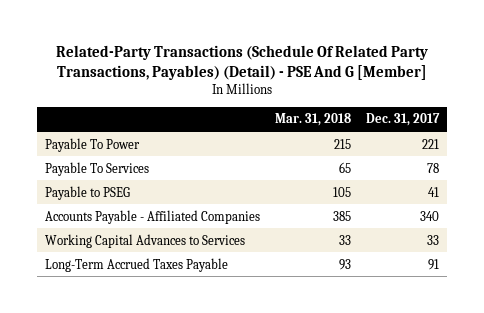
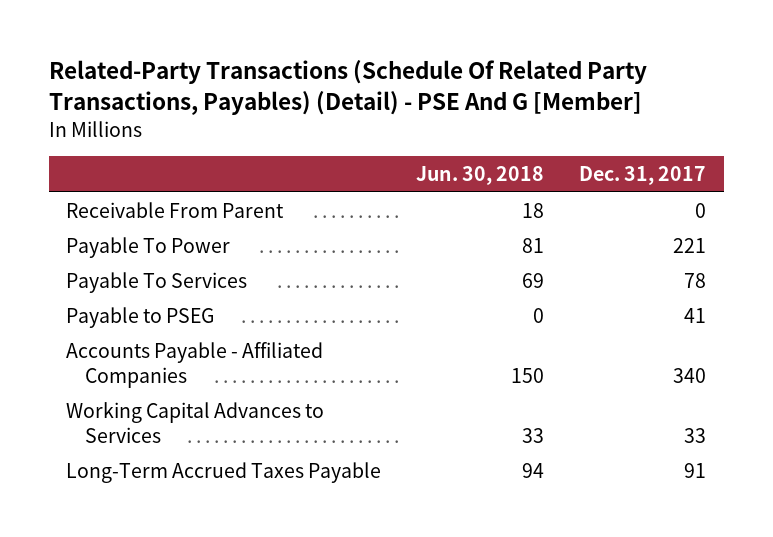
- | Mar. 31, 2018 | Dec. 31, 2017
+ | Jun. 30, 2018 | Dec. 31, 2017
+ Receivable From Parent | 18 | 0

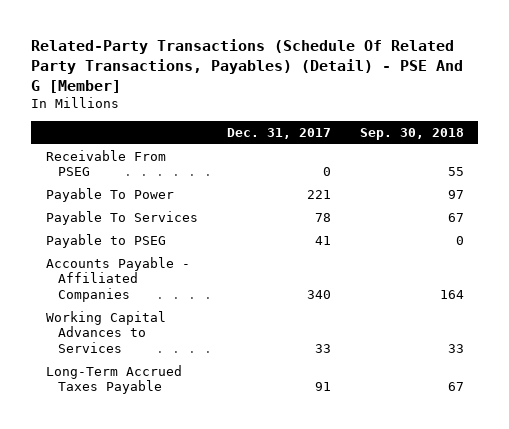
- | Jun. 30, 2018 | Dec. 31, 2017
+ | Dec. 31, 2017 | Sep. 30, 2018
- Receivable From Parent | 18 | 0
+ Receivable From PSEG | 0 | 55

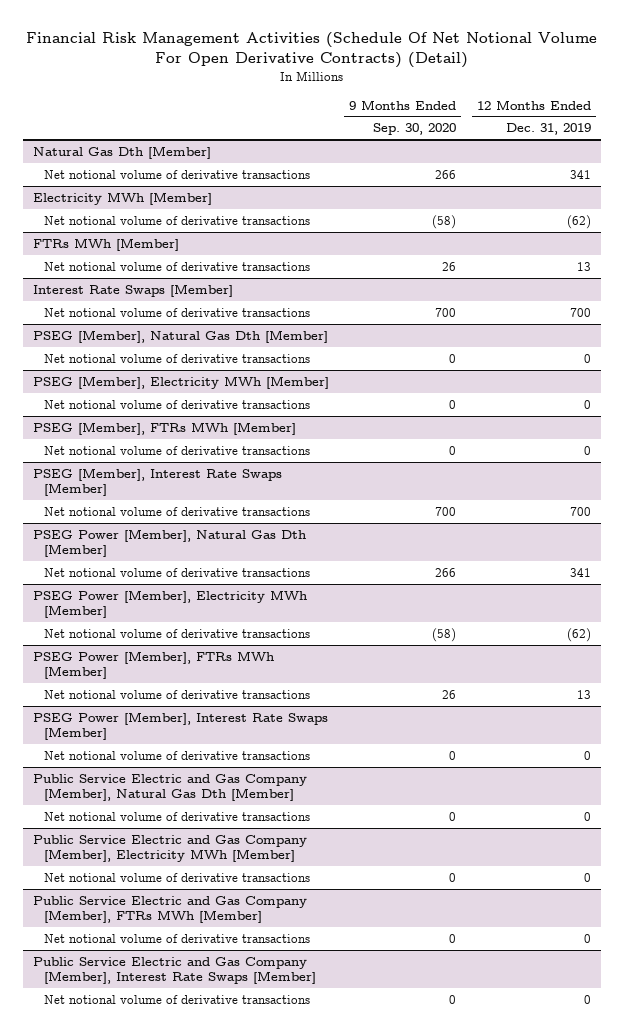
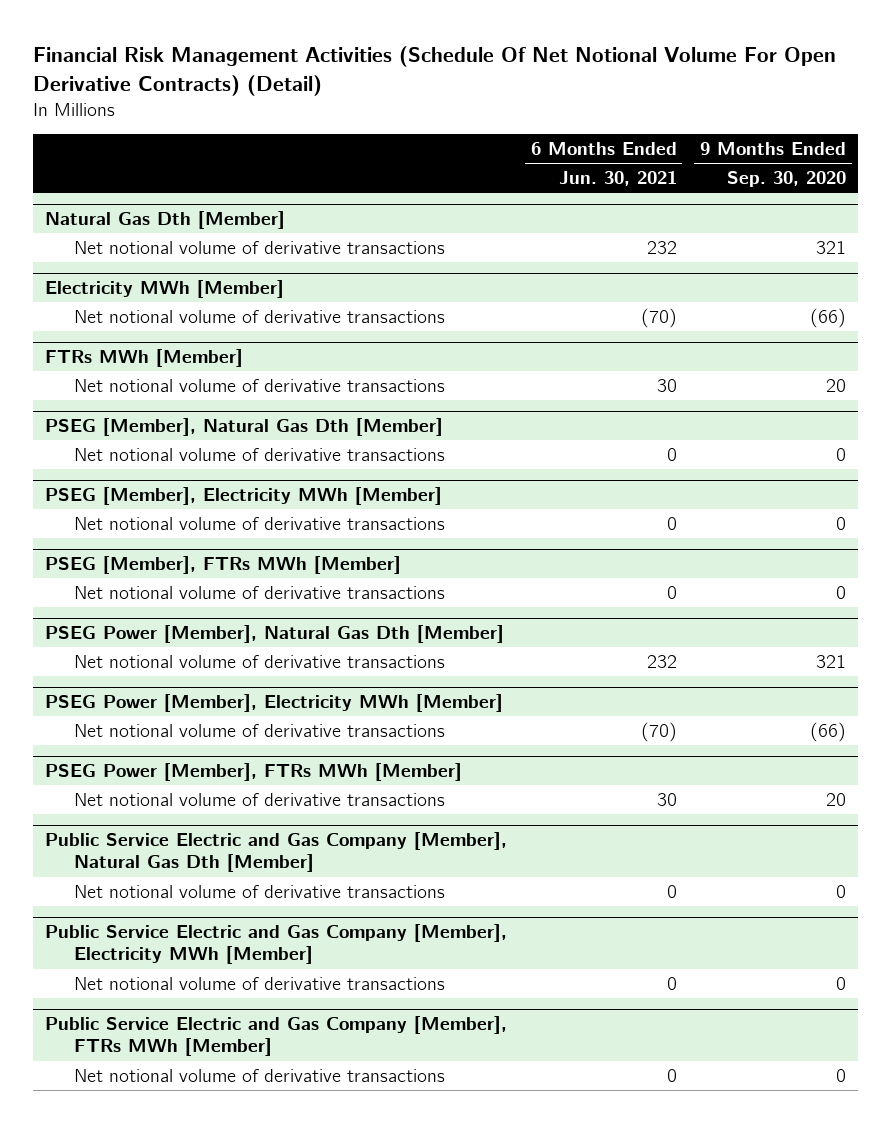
- | 9 Months Ended Sep. 30, 2020 | 12 Months Ended Dec. 31, 2019
+ | 6 Months Ended Jun. 30, 2021 | 9 Months Ended Sep. 30, 2020
@ Natural Gas Dth [Member]
- Net notional volume of derivative transactions | 266 | 341
+ Net notional volume of derivative transactions | 232 | 321
@ Electricity MWh [Member]
- Net notional volume of derivative transactions | (58) | (62)
+ Net notional volume of derivative transactions | (70) | (66)
@ FTRs MWh [Member]
- Net notional volume of derivative transactions | 26 | 13
- Interest Rate Swaps [Member]
- Net notional volume of derivative transactions | 700 | 700
@ FTRs MWh [Member]
+ Net notional volume of derivative transactions | 30 | 20
- PSEG [Member], Interest Rate Swaps [Member]
- Net notional volume of derivative transactions | 700 | 700
@ PSEG Power [Member], Natural Gas Dth [Member]
- Net notional volume of derivative transactions | 266 | 341
+ Net notional volume of derivative transactions | 232 | 321
@ PSEG Power [Member], Electricity MWh [Member]
- Net notional volume of derivative transactions | (58) | (62)
+ Net notional volume of derivative transactions | (70) | (66)
@ PSEG Power [Member], FTRs MWh [Member]
- Net notional volume of derivative transactions | 26 | 13
- PSEG Power [Member], Interest Rate Swaps [Member]
- Net notional volume of derivative transactions | 0 | 0
@ PSEG Power [Member], FTRs MWh [Member]
+ Net notional volume of derivative transactions | 30 | 20
- Public Service Electric and Gas Company [Member], Interest Rate Swaps [Member]
- Net notional volume of derivative transactions | 0 | 0

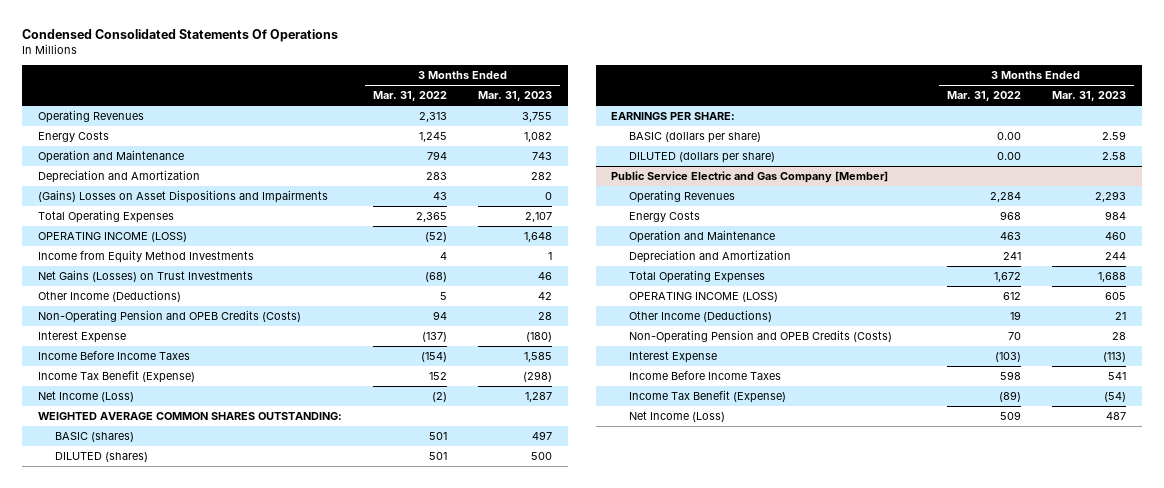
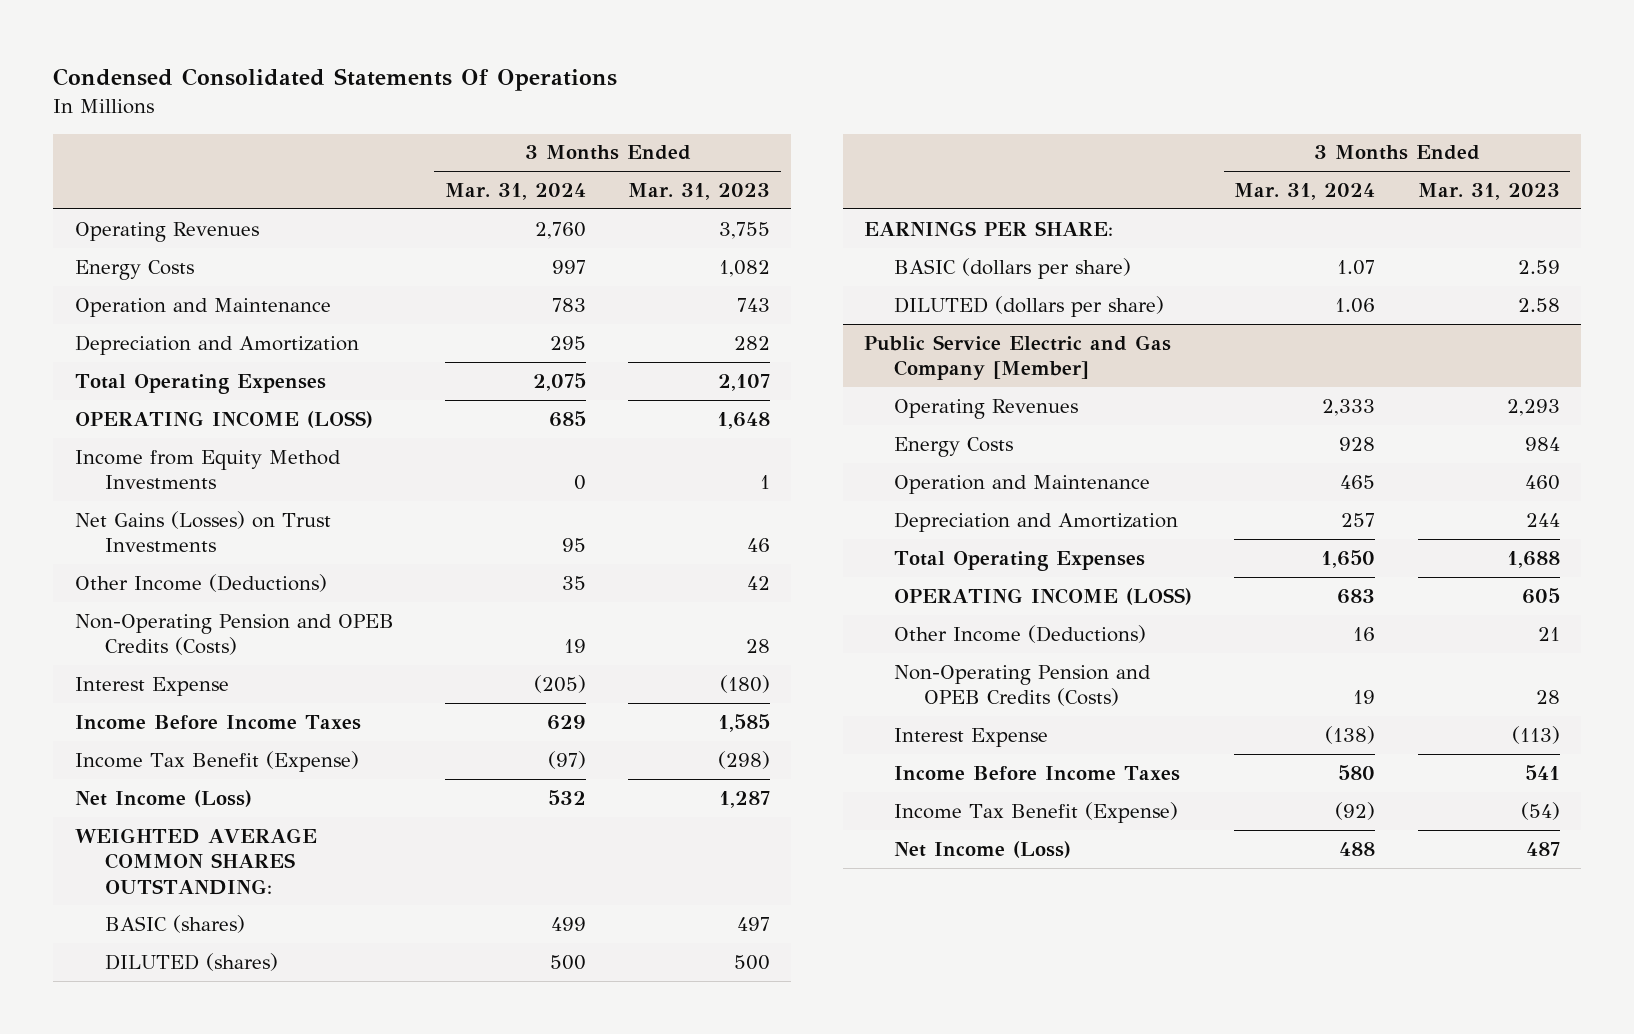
- | 3 Months Ended Mar. 31, 2022 | 3 Months Ended Mar. 31, 2023
+ | 3 Months Ended Mar. 31, 2024 | 3 Months Ended Mar. 31, 2023
- (Gains) Losses on Asset Dispositions and Impairments | 43 | 0

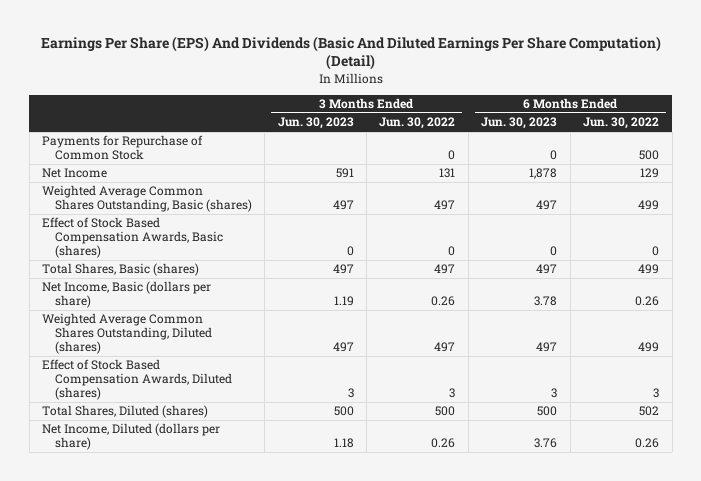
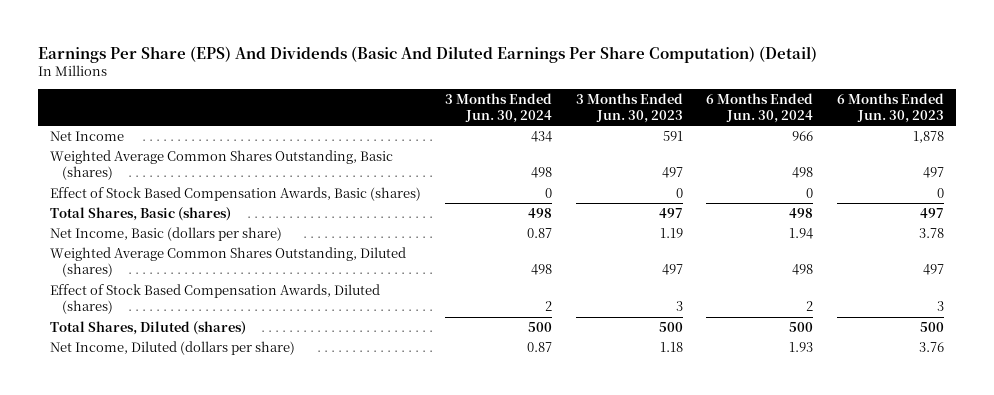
- | 3 Months Ended Jun. 30, 2023 | 3 Months Ended Jun. 30, 2022 | 6 Months Ended Jun. 30, 2023 | 6 Months Ended Jun. 30, 2022
+ | 3 Months Ended Jun. 30, 2024 | 3 Months Ended Jun. 30, 2023 | 6 Months Ended Jun. 30, 2024 | 6 Months Ended Jun. 30, 2023
- Payments for Repurchase of Common Stock | | 0 | 0 | 500

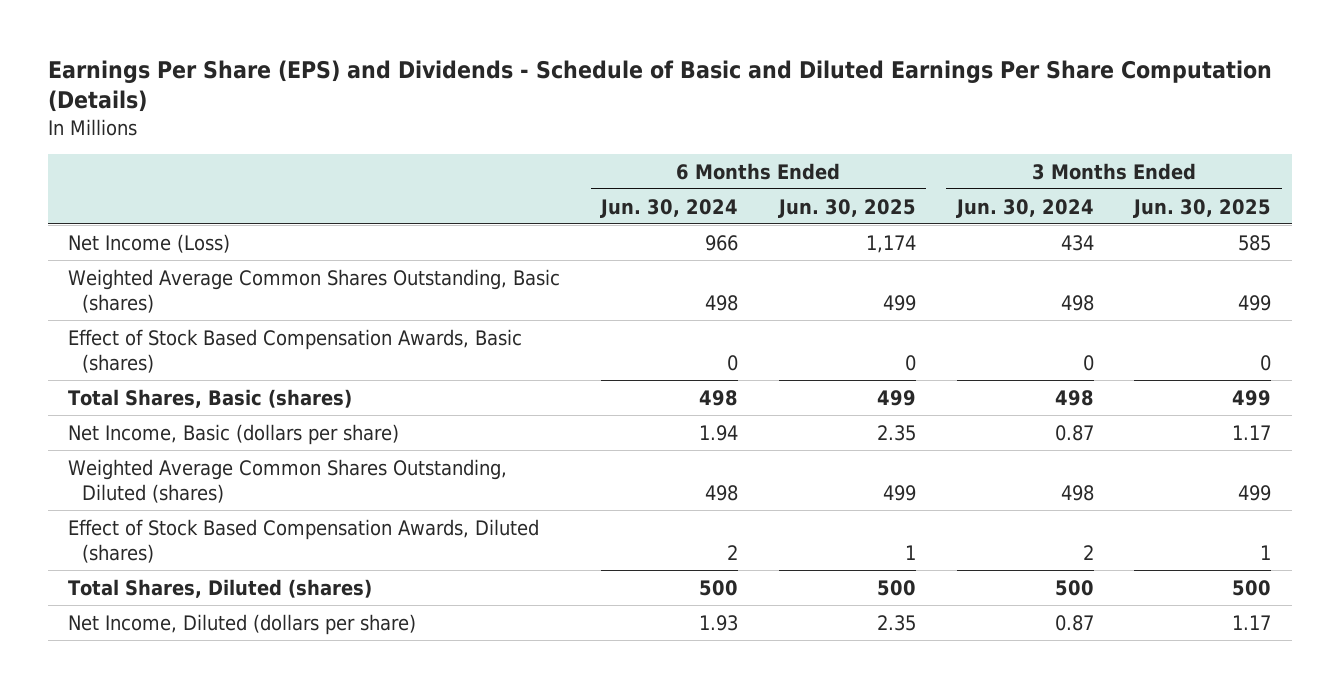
- Earnings Per Share (EPS) And Dividends (Basic And Diluted Earnings Per Share Computation) (Detail)
+ Earnings Per Share (EPS) and Dividends - Schedule of Basic and Diluted Earnings Per Share Computation (Details)
- | 3 Months Ended Jun. 30, 2024 | 3 Months Ended Jun. 30, 2023 | 6 Months Ended Jun. 30, 2024 | 6 Months Ended Jun. 30, 2023
+ | 6 Months Ended Jun. 30, 2024 | 6 Months Ended Jun. 30, 2025 | 3 Months Ended Jun. 30, 2024 | 3 Months Ended Jun. 30, 2025
- Net Income | 434 | 591 | 966 | 1,878
+ Net Income (Loss) | 966 | 1,174 | 434 | 585

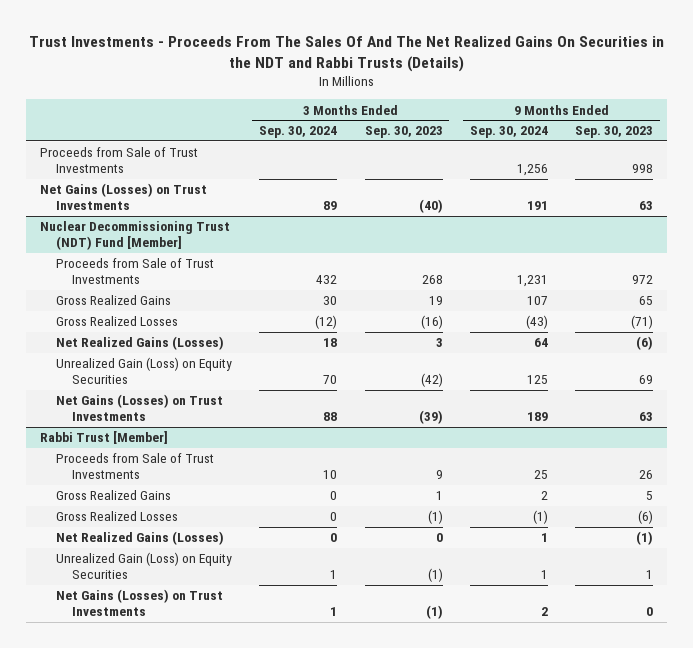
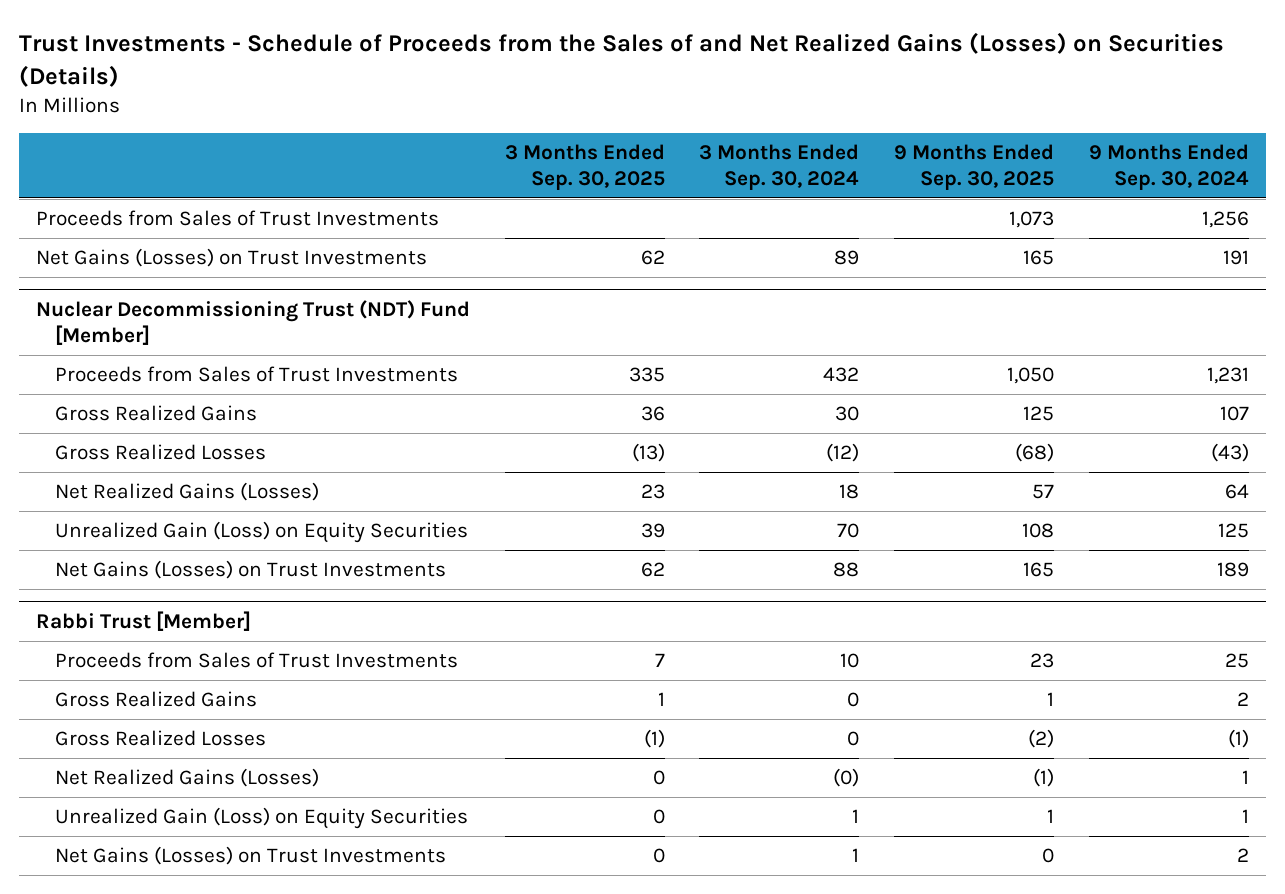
- Trust Investments - Proceeds From The Sales Of And The Net Realized Gains On Securities in the NDT and Rabbi Trusts (Details)
+ Trust Investments - Schedule of Proceeds from the Sales of and Net Realized Gains (Losses) on Securities (Details)
- | 3 Months Ended Sep. 30, 2024 | 3 Months Ended Sep. 30, 2023 | 9 Months Ended Sep. 30, 2024 | 9 Months Ended Sep. 30, 2023
+ | 3 Months Ended Sep. 30, 2025 | 3 Months Ended Sep. 30, 2024 | 9 Months Ended Sep. 30, 2025 | 9 Months Ended Sep. 30, 2024
- Proceeds from Sale of Trust Investments | | | 1,256 | 998
+ Proceeds from Sales of Trust Investments | | | 1,073 | 1,256
@ Nuclear Decommissioning Trust (NDT) Fund [Member]
- Proceeds from Sale of Trust Investments | 432 | 268 | 1,231 | 972
+ Proceeds from Sales of Trust Investments | 335 | 432 | 1,050 | 1,231
@ Rabbi Trust [Member]
- Proceeds from Sale of Trust Investments | 10 | 9 | 25 | 26
+ Proceeds from Sales of Trust Investments | 7 | 10 | 23 | 25
- Net Realized Gains (Losses) | 0 | 0 | 1 | (1)
+ Net Realized Gains (Losses) | 0 | (0) | (1) | 1

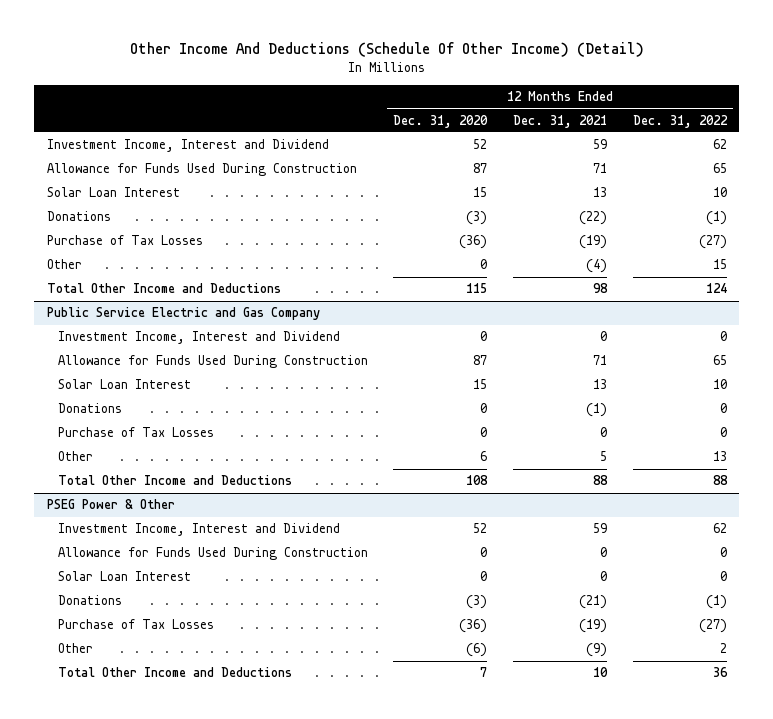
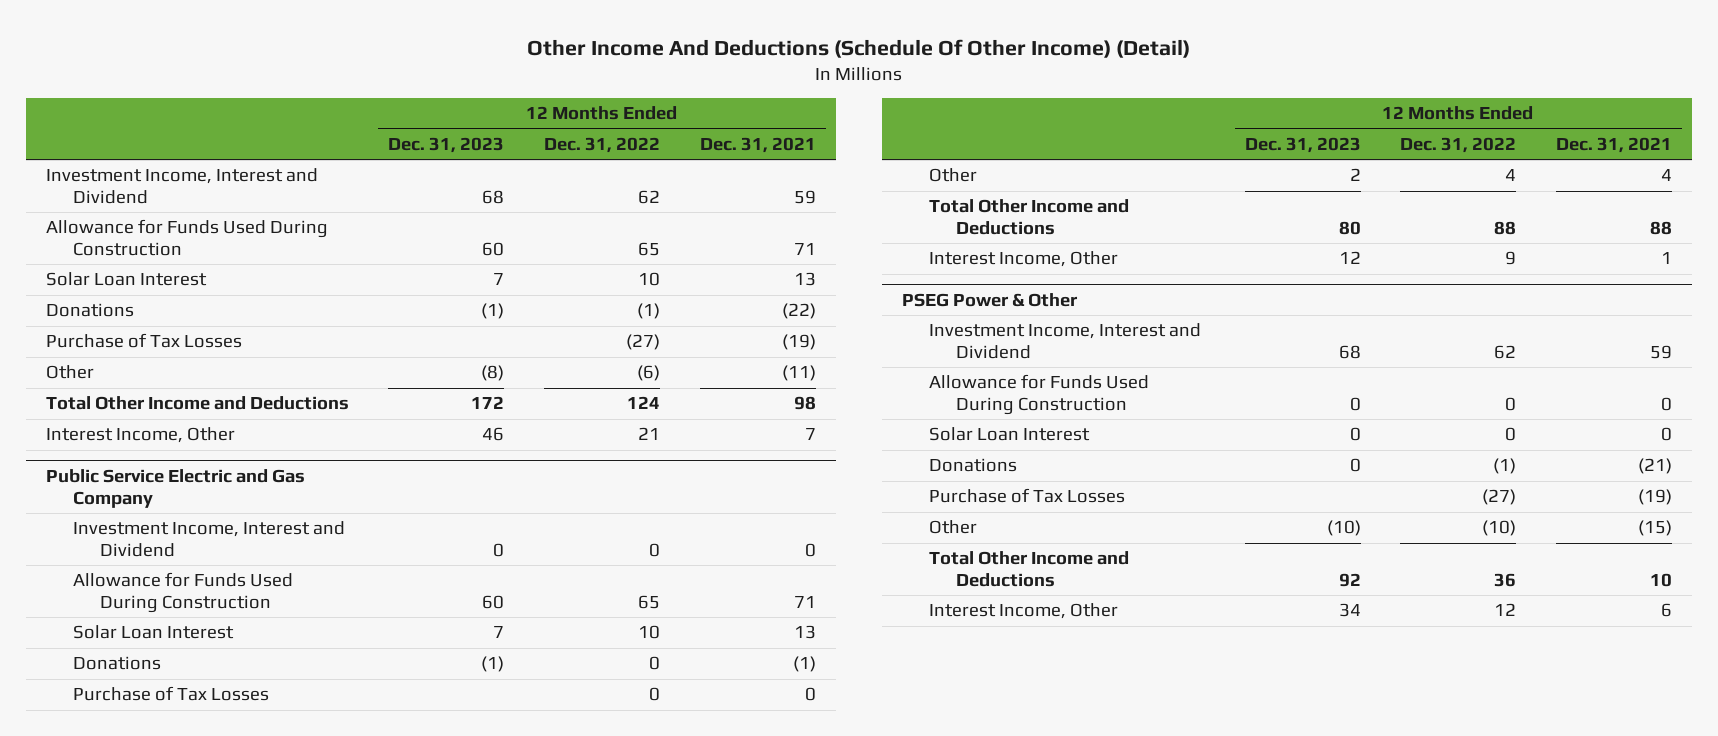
- | 12 Months Ended Dec. 31, 2020 | 12 Months Ended Dec. 31, 2021 | 12 Months Ended Dec. 31, 2022
+ | 12 Months Ended Dec. 31, 2023 | 12 Months Ended Dec. 31, 2022 | 12 Months Ended Dec. 31, 2021
- Other | 0 | (4) | 15
+ Other | (8) | (6) | (11)
+ Interest Income, Other | 46 | 21 | 7
@ Public Service Electric and Gas Company
- Other | 6 | 5 | 13
+ Other | 2 | 4 | 4
+ Interest Income, Other | 12 | 9 | 1
@ PSEG Power & Other
- Other | (6) | (9) | 2
+ Other | (10) | (10) | (15)
+ Interest Income, Other | 34 | 12 | 6

